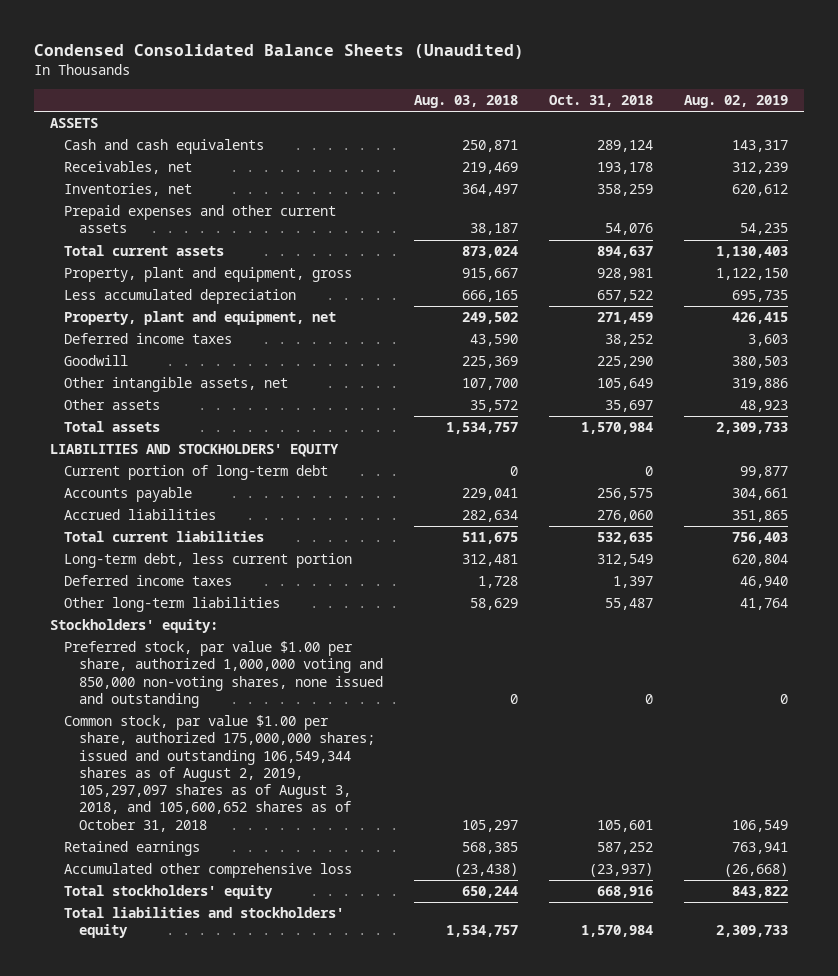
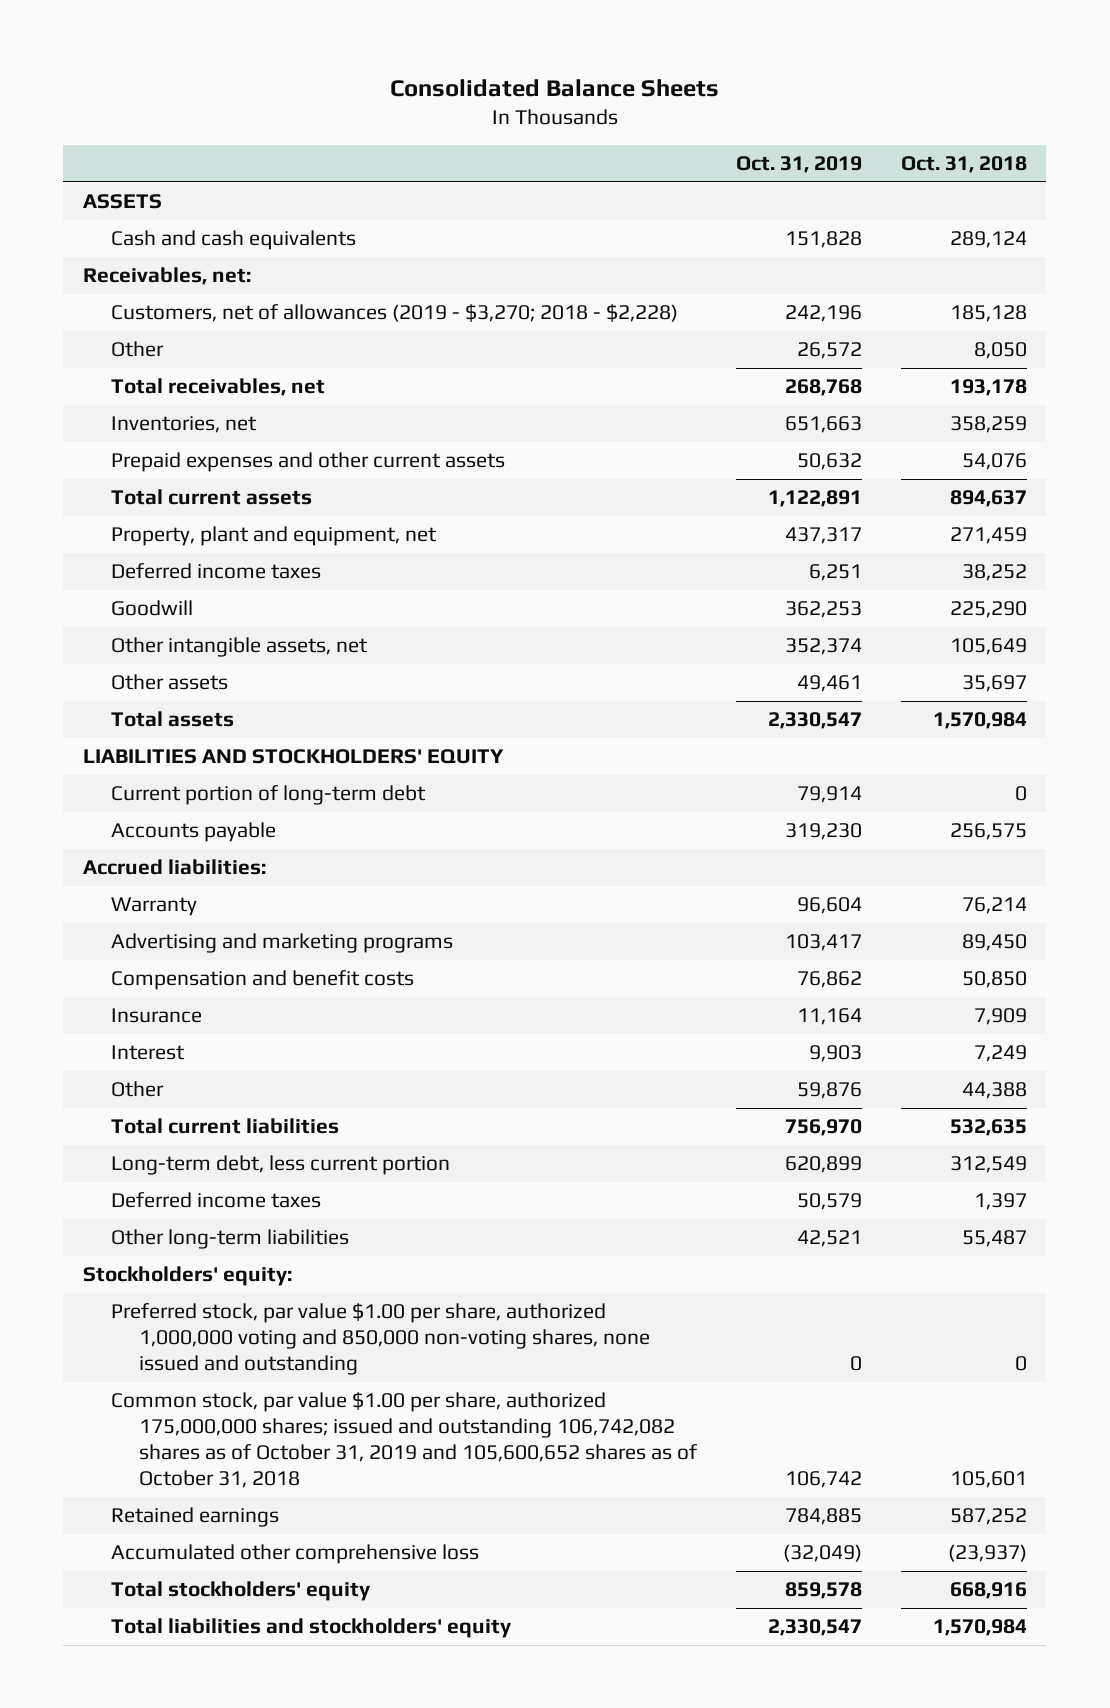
- Condensed Consolidated Balance Sheets (Unaudited)
+ Consolidated Balance Sheets
- | Aug. 03, 2018 | Oct. 31, 2018 | Aug. 02, 2019
+ | Oct. 31, 2019 | Oct. 31, 2018
- Receivables, net | 219,469 | 193,178 | 312,239
+ Receivables, net:
+ Customers, net of allowances (2019 - $3,270; 2018 - $2,228) | 242,196 | 185,128
+ Other | 26,572 | 8,050
+ Total receivables, net | 268,768 | 193,178
- Property, plant and equipment, gross | 915,667 | 928,981 | 1,122,150
- Less accumulated depreciation | 666,165 | 657,522 | 695,735
- Accrued liabilities | 282,634 | 276,060 | 351,865
+ Accrued liabilities:
+ Warranty | 96,604 | 76,214
+ Advertising and marketing programs | 103,417 | 89,450
+ Compensation and benefit costs | 76,862 | 50,850
+ Insurance | 11,164 | 7,909
+ Interest | 9,903 | 7,249
+ Other | 59,876 | 44,388
- Common stock, par value $1.00 per share, authorized 175,000,000 shares; issued and outstanding 106,549,344 shares as of August 2, 2019, 105,297,097 shares as of August 3, 2018, and 105,600,652 shares as of October 31, 2018 | 105,297 | 105,601 | 106,549
+ Common stock, par value $1.00 per share, authorized 175,000,000 shares; issued and outstanding 106,742,082 shares as of October 31, 2019 and 105,600,652 shares as of October 31, 2018 | 106,742 | 105,601

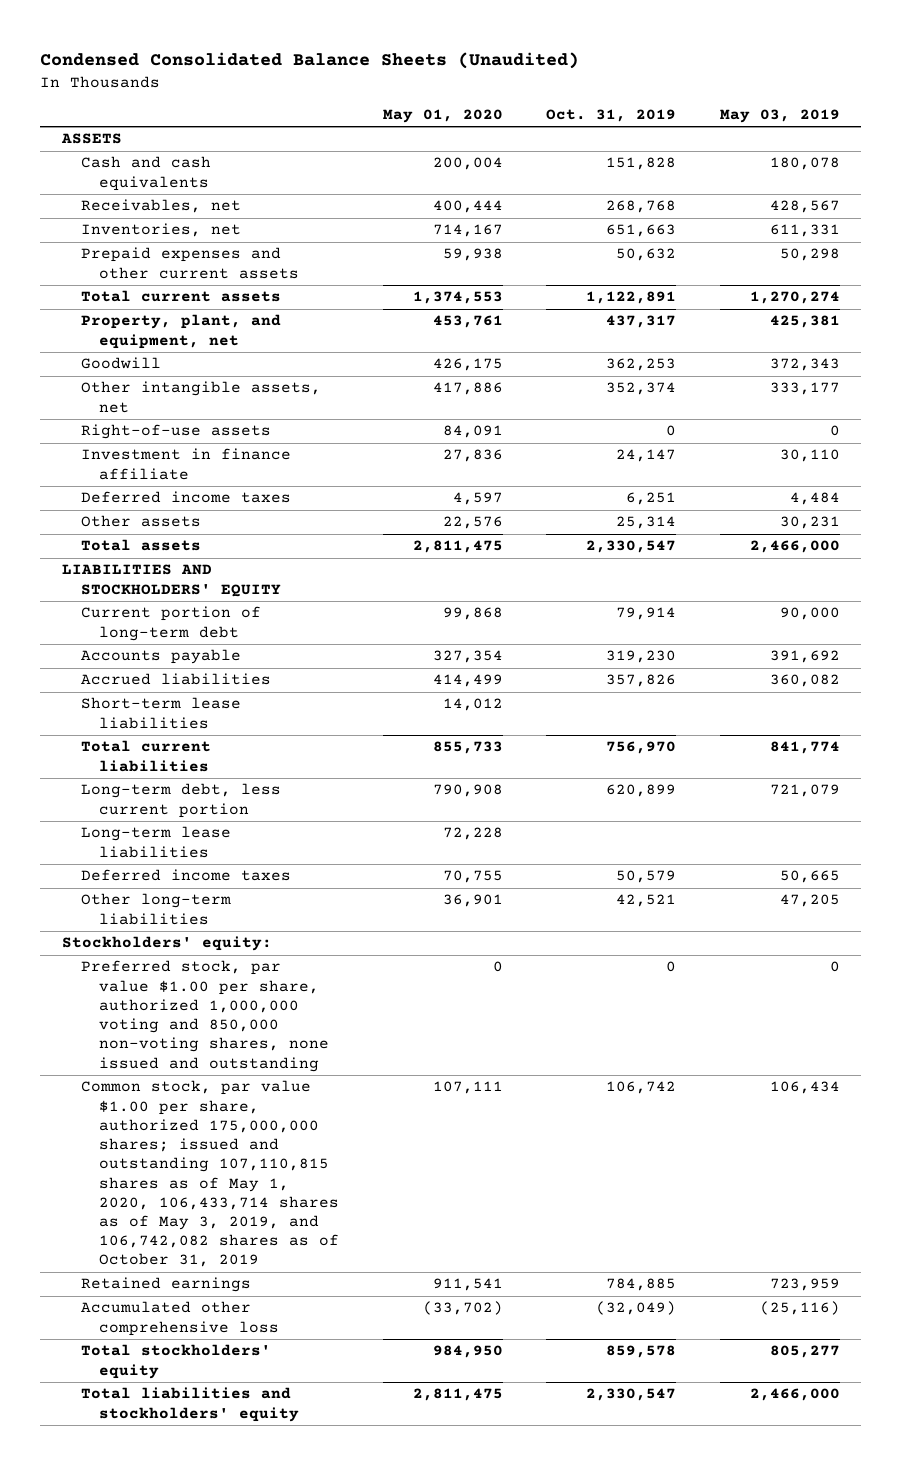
- Consolidated Balance Sheets
+ Condensed Consolidated Balance Sheets (Unaudited)
- | Oct. 31, 2019 | Oct. 31, 2018
+ | May 01, 2020 | Oct. 31, 2019 | May 03, 2019
- Receivables, net:
- Customers, net of allowances (2019 - $3,270; 2018 - $2,228) | 242,196 | 185,128
- Other | 26,572 | 8,050
- Total receivables, net | 268,768 | 193,178
+ Receivables, net | 400,444 | 268,768 | 428,567
- Property, plant and equipment, net | 437,317 | 271,459
+ Property, plant, and equipment, net | 453,761 | 437,317 | 425,381
- Other assets | 49,461 | 35,697
+ Right-of-use assets | 84,091 | 0 | 0
+ Investment in finance affiliate | 27,836 | 24,147 | 30,110
moved down: Deferred income taxes | 4,597 | 6,251 | 4,484
+ Other assets | 22,576 | 25,314 | 30,231
- Accrued liabilities:
- Warranty | 96,604 | 76,214
- Advertising and marketing programs | 103,417 | 89,450
- Compensation and benefit costs | 76,862 | 50,850
- Insurance | 11,164 | 7,909
- Interest | 9,903 | 7,249
- Other | 59,876 | 44,388
+ Accrued liabilities | 414,499 | 357,826 | 360,082
+ Short-term lease liabilities | 14,012 | |
+ Long-term lease liabilities | 72,228 | |
- Common stock, par value $1.00 per share, authorized 175,000,000 shares; issued and outstanding 106,742,082 shares as of October 31, 2019 and 105,600,652 shares as of October 31, 2018 | 106,742 | 105,601
+ Common stock, par value $1.00 per share, authorized 175,000,000 shares; issued and outstanding 107,110,815 shares as of May 1, 2020, 106,433,714 shares as of May 3, 2019, and 106,742,082 shares as of October 31, 2019 | 107,111 | 106,742 | 106,434

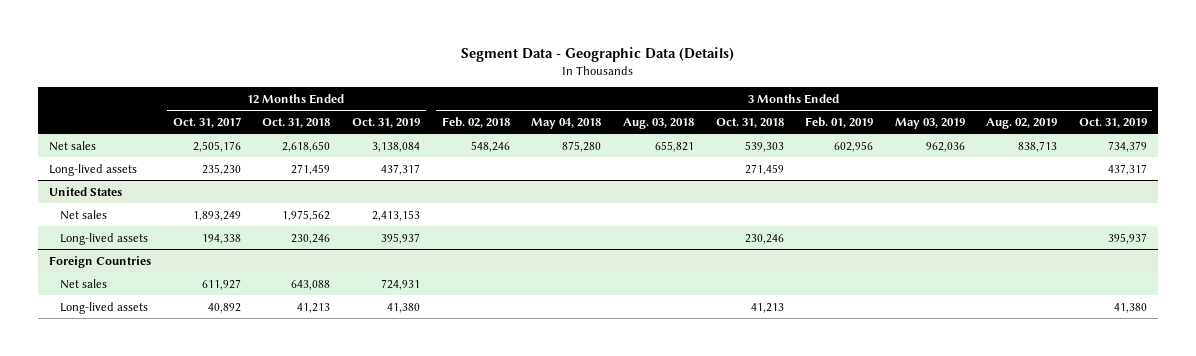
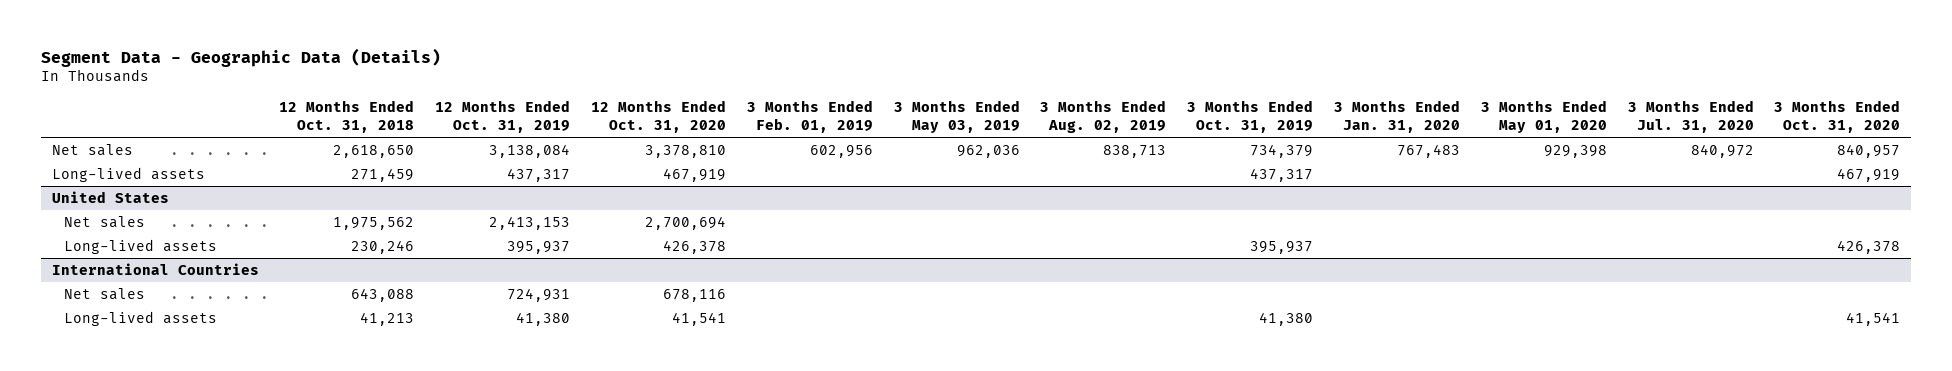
- | 12 Months Ended Oct. 31, 2017 | 12 Months Ended Oct. 31, 2018 | 12 Months Ended Oct. 31, 2019 | 3 Months Ended Feb. 02, 2018 | 3 Months Ended May 04, 2018 | 3 Months Ended Aug. 03, 2018 | 3 Months Ended Oct. 31, 2018 | 3 Months Ended Feb. 01, 2019 | 3 Months Ended May 03, 2019 | 3 Months Ended Aug. 02, 2019 | 3 Months Ended Oct. 31, 2019
+ | 12 Months Ended Oct. 31, 2018 | 12 Months Ended Oct. 31, 2019 | 12 Months Ended Oct. 31, 2020 | 3 Months Ended Feb. 01, 2019 | 3 Months Ended May 03, 2019 | 3 Months Ended Aug. 02, 2019 | 3 Months Ended Oct. 31, 2019 | 3 Months Ended Jan. 31, 2020 | 3 Months Ended May 01, 2020 | 3 Months Ended Jul. 31, 2020 | 3 Months Ended Oct. 31, 2020
- Foreign Countries
+ International Countries

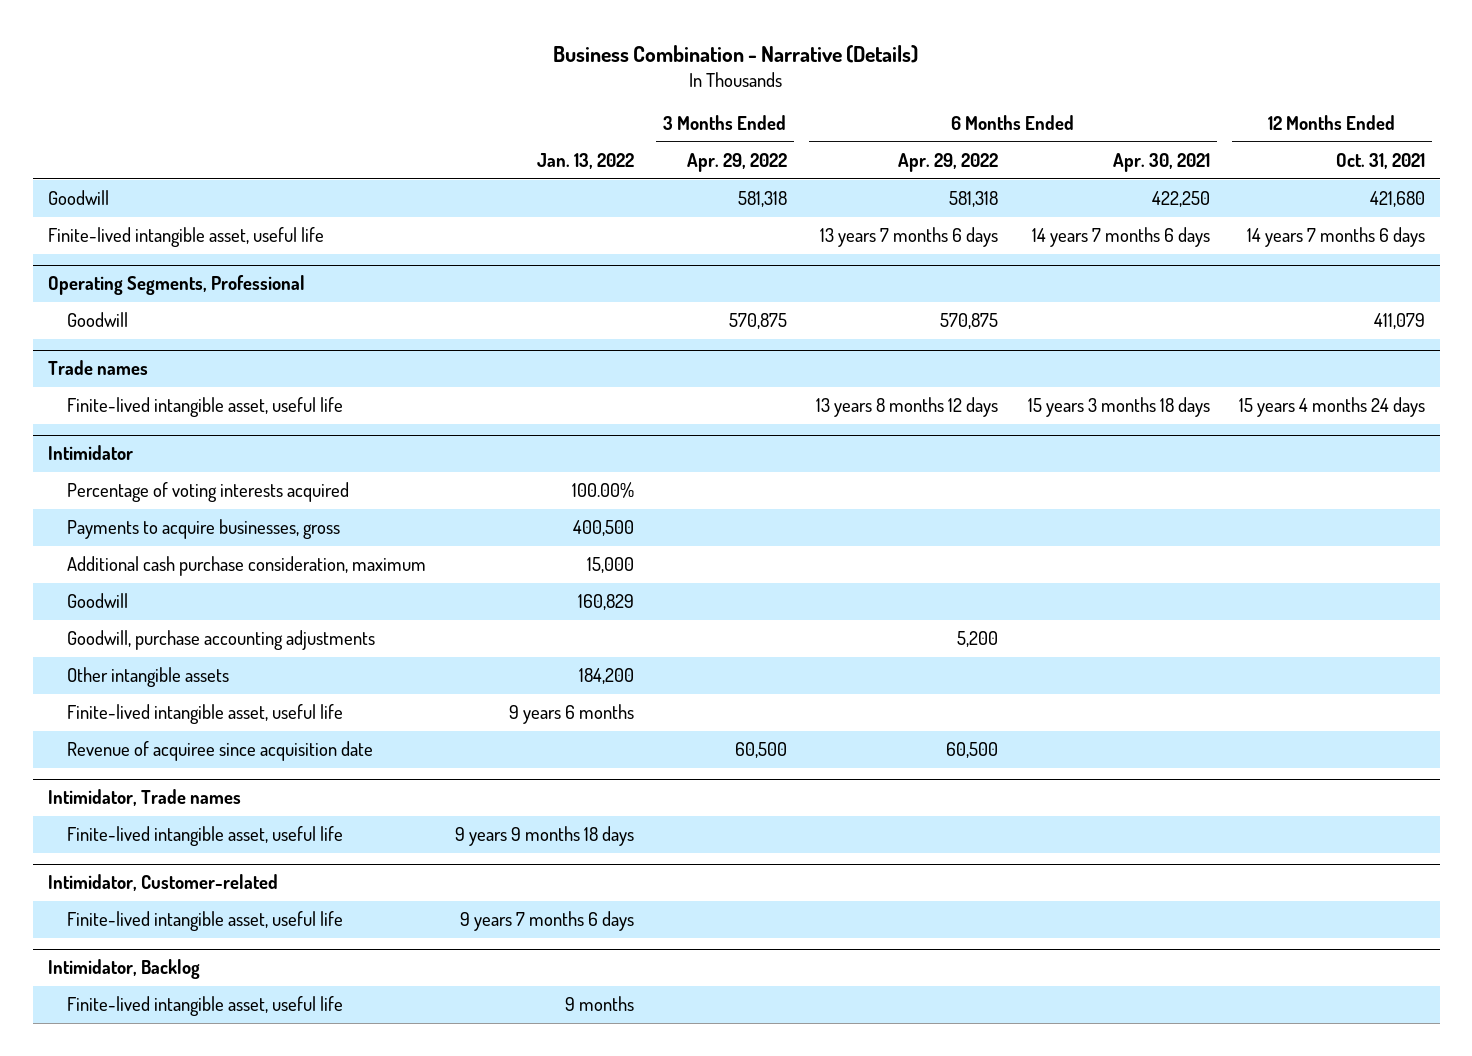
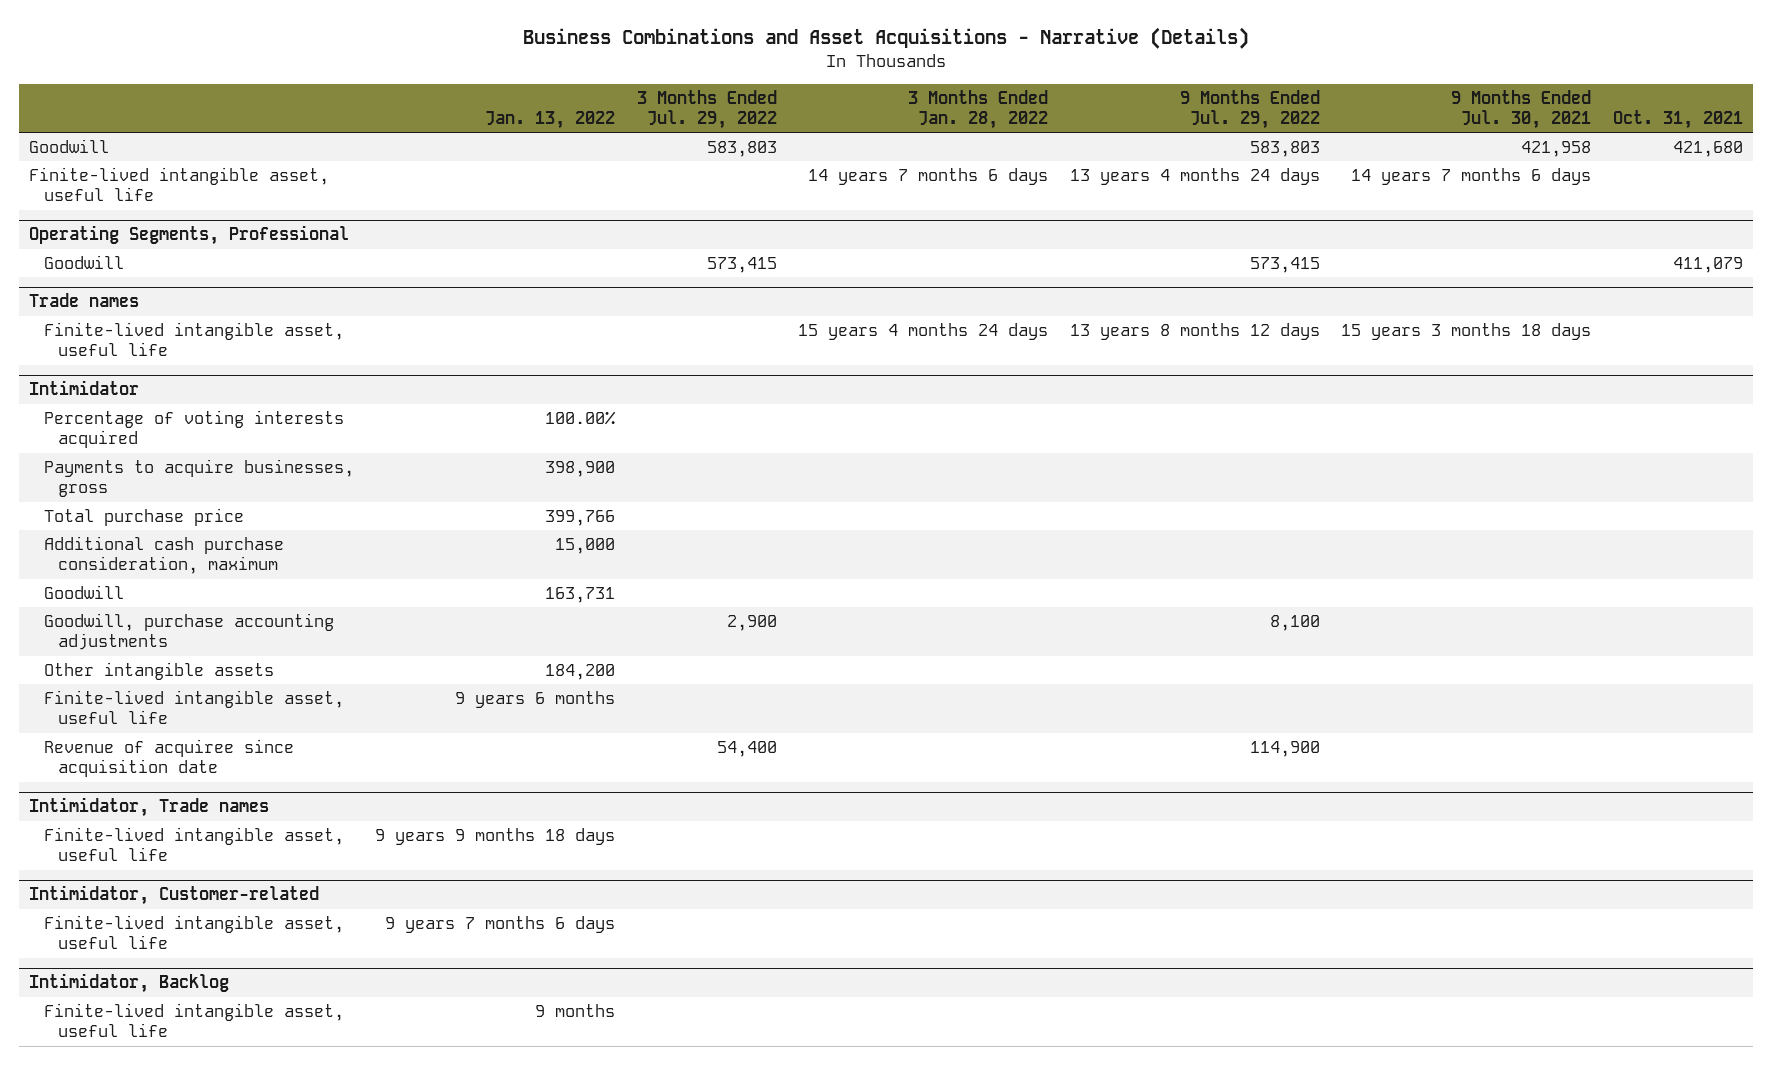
- Business Combination - Narrative (Details)
+ Business Combinations and Asset Acquisitions - Narrative (Details)
- | Jan. 13, 2022 | 3 Months Ended Apr. 29, 2022 | 6 Months Ended Apr. 29, 2022 | 6 Months Ended Apr. 30, 2021 | 12 Months Ended Oct. 31, 2021
+ | Jan. 13, 2022 | 3 Months Ended Jul. 29, 2022 | 3 Months Ended Jan. 28, 2022 | 9 Months Ended Jul. 29, 2022 | 9 Months Ended Jul. 30, 2021 | Oct. 31, 2021
@ Intimidator
- Payments to acquire businesses, gross | 400,500 | | | |
+ Payments to acquire businesses, gross | 398,900 | | | | |
+ Total purchase price | 399,766 | | | | |
- Goodwill | 160,829 | | | |
+ Goodwill | 163,731 | | | | |

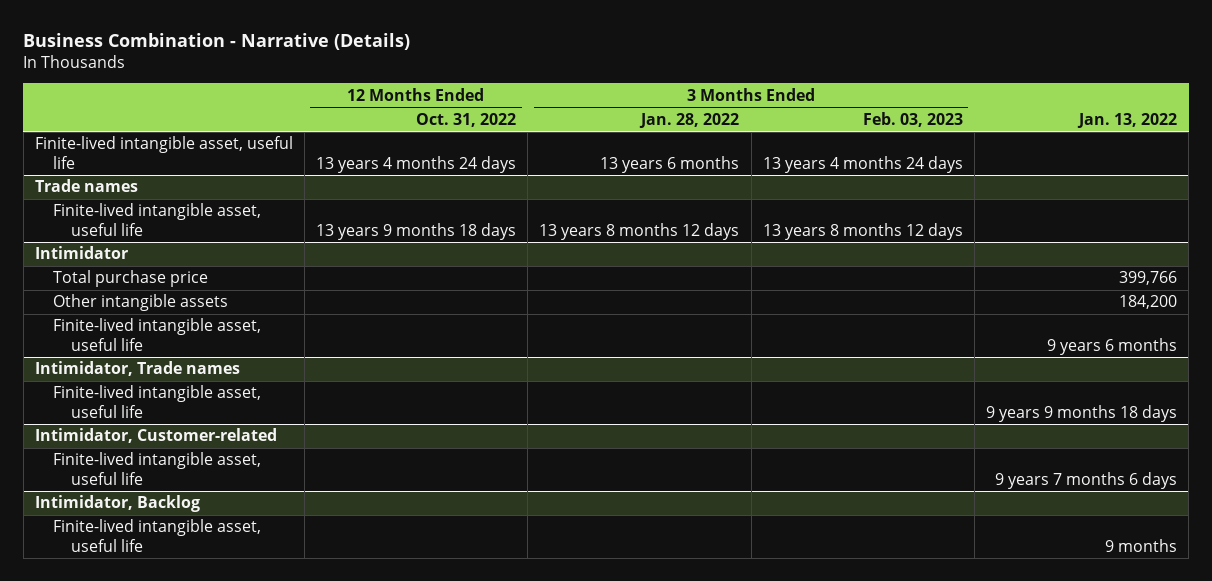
- Business Combinations and Asset Acquisitions - Narrative (Details)
+ Business Combination - Narrative (Details)
- | Jan. 13, 2022 | 3 Months Ended Jul. 29, 2022 | 3 Months Ended Jan. 28, 2022 | 9 Months Ended Jul. 29, 2022 | 9 Months Ended Jul. 30, 2021 | Oct. 31, 2021
+ | 12 Months Ended Oct. 31, 2022 | 3 Months Ended Jan. 28, 2022 | 3 Months Ended Feb. 03, 2023 | Jan. 13, 2022
- Goodwill | | 583,803 | | 583,803 | 421,958 | 421,680
- Finite-lived intangible asset, useful life | | | 14 years 7 months 6 days | 13 years 4 months 24 days | 14 years 7 months 6 days |
- Operating Segments, Professional
- Goodwill | | 573,415 | | 573,415 | | 411,079
+ Finite-lived intangible asset, useful life | 13 years 4 months 24 days | 13 years 6 months | 13 years 4 months 24 days |
@ Trade names
- Finite-lived intangible asset, useful life | | | 15 years 4 months 24 days | 13 years 8 months 12 days | 15 years 3 months 18 days |
+ Finite-lived intangible asset, useful life | 13 years 9 months 18 days | 13 years 8 months 12 days | 13 years 8 months 12 days |
@ Intimidator
- Percentage of voting interests acquired | 100.00% | | | | |
- Payments to acquire businesses, gross | 398,900 | | | | |
- Additional cash purchase consideration, maximum | 15,000 | | | | |
- Goodwill | 163,731 | | | | |
- Goodwill, purchase accounting adjustments | | 2,900 | | 8,100 | |
- Revenue of acquiree since acquisition date | | 54,400 | | 114,900 | |

